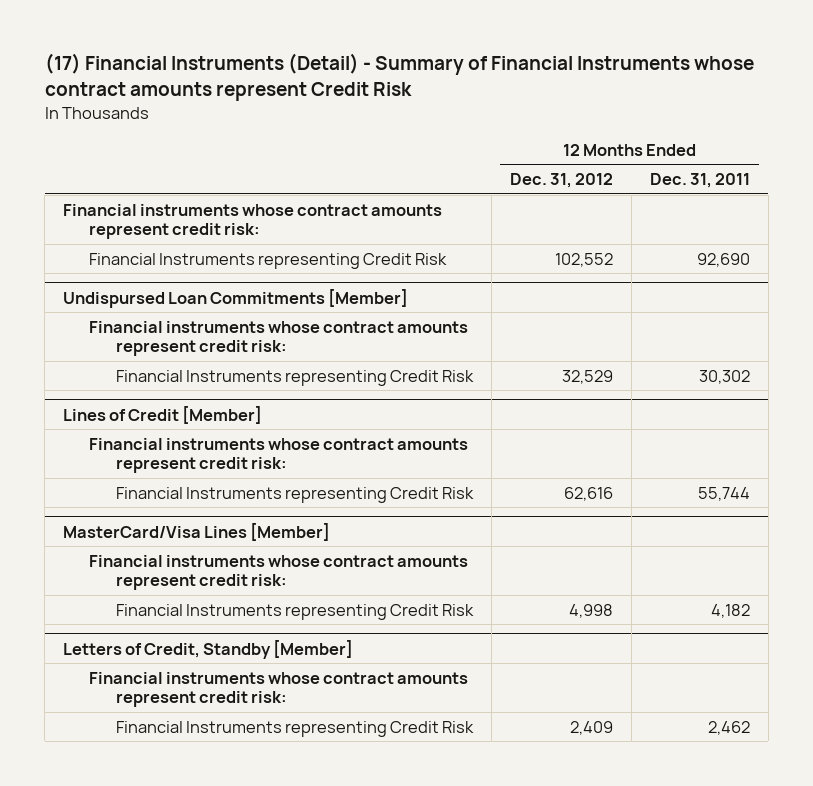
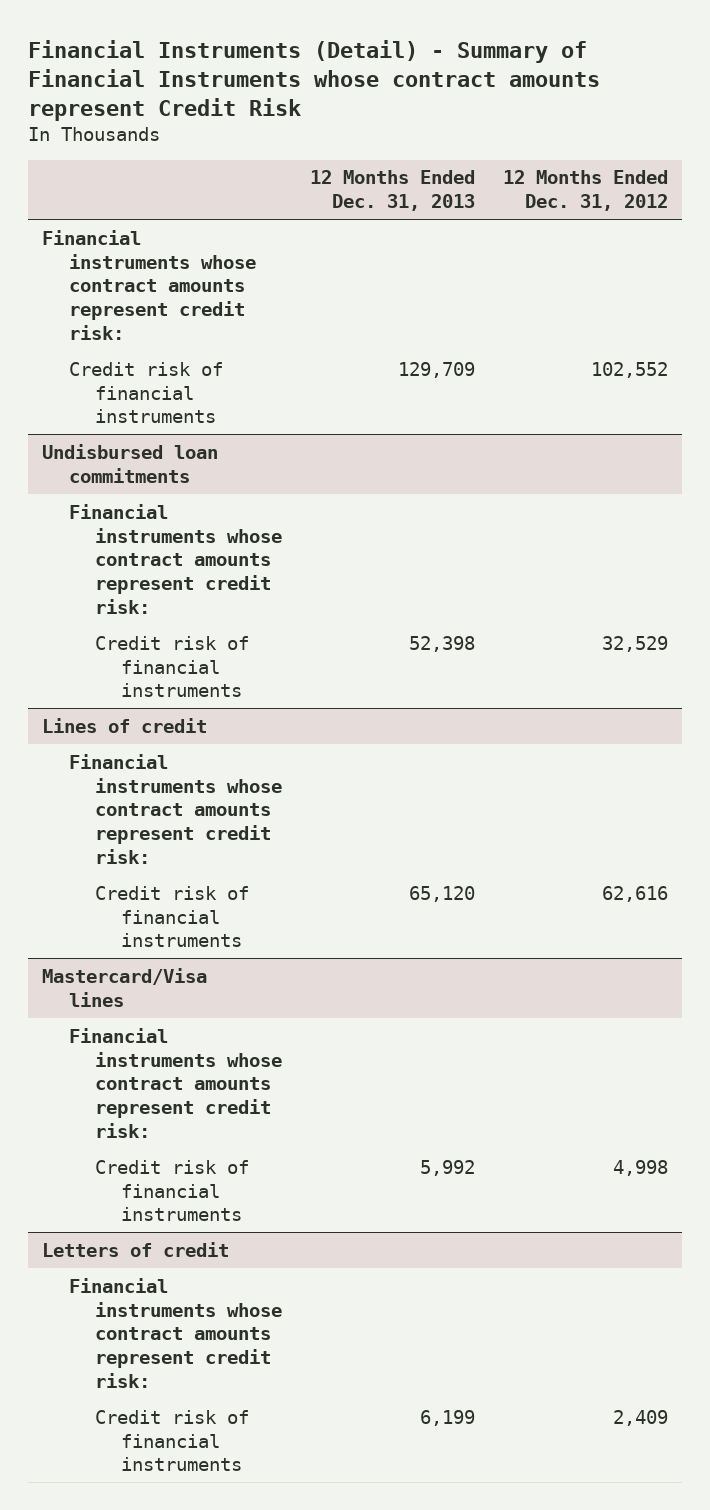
- (17) Financial Instruments (Detail) - Summary of Financial Instruments whose contract amounts represent Credit Risk
+ Financial Instruments (Detail) - Summary of Financial Instruments whose contract amounts represent Credit Risk
- | 12 Months Ended Dec. 31, 2012 | 12 Months Ended Dec. 31, 2011
+ | 12 Months Ended Dec. 31, 2013 | 12 Months Ended Dec. 31, 2012
- Financial Instruments representing Credit Risk | 102,552 | 92,690
- Undispursed Loan Commitments [Member]
+ Credit risk of financial instruments | 129,709 | 102,552
+ Undisbursed loan commitments
- Financial Instruments representing Credit Risk | 32,529 | 30,302
- Lines of Credit [Member]
+ Credit risk of financial instruments | 52,398 | 32,529
+ Lines of credit
- Financial Instruments representing Credit Risk | 62,616 | 55,744
- MasterCard/Visa Lines [Member]
+ Credit risk of financial instruments | 65,120 | 62,616
+ Mastercard/Visa lines
- Financial Instruments representing Credit Risk | 4,998 | 4,182
- Letters of Credit, Standby [Member]
+ Credit risk of financial instruments | 5,992 | 4,998
+ Letters of credit
- Financial Instruments representing Credit Risk | 2,409 | 2,462
+ Credit risk of financial instruments | 6,199 | 2,409

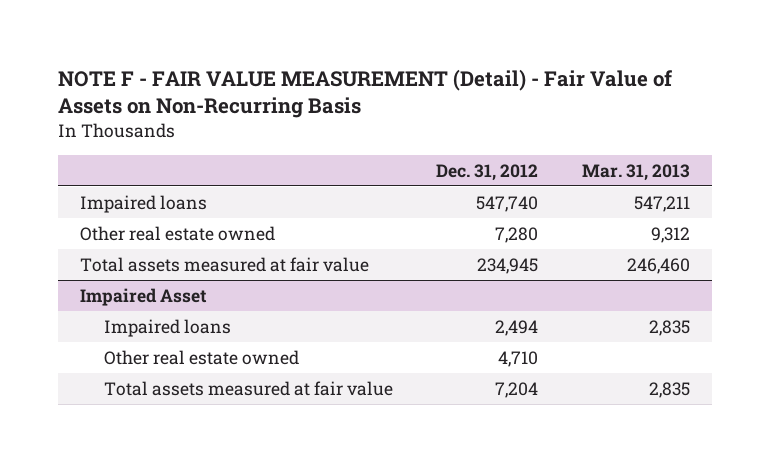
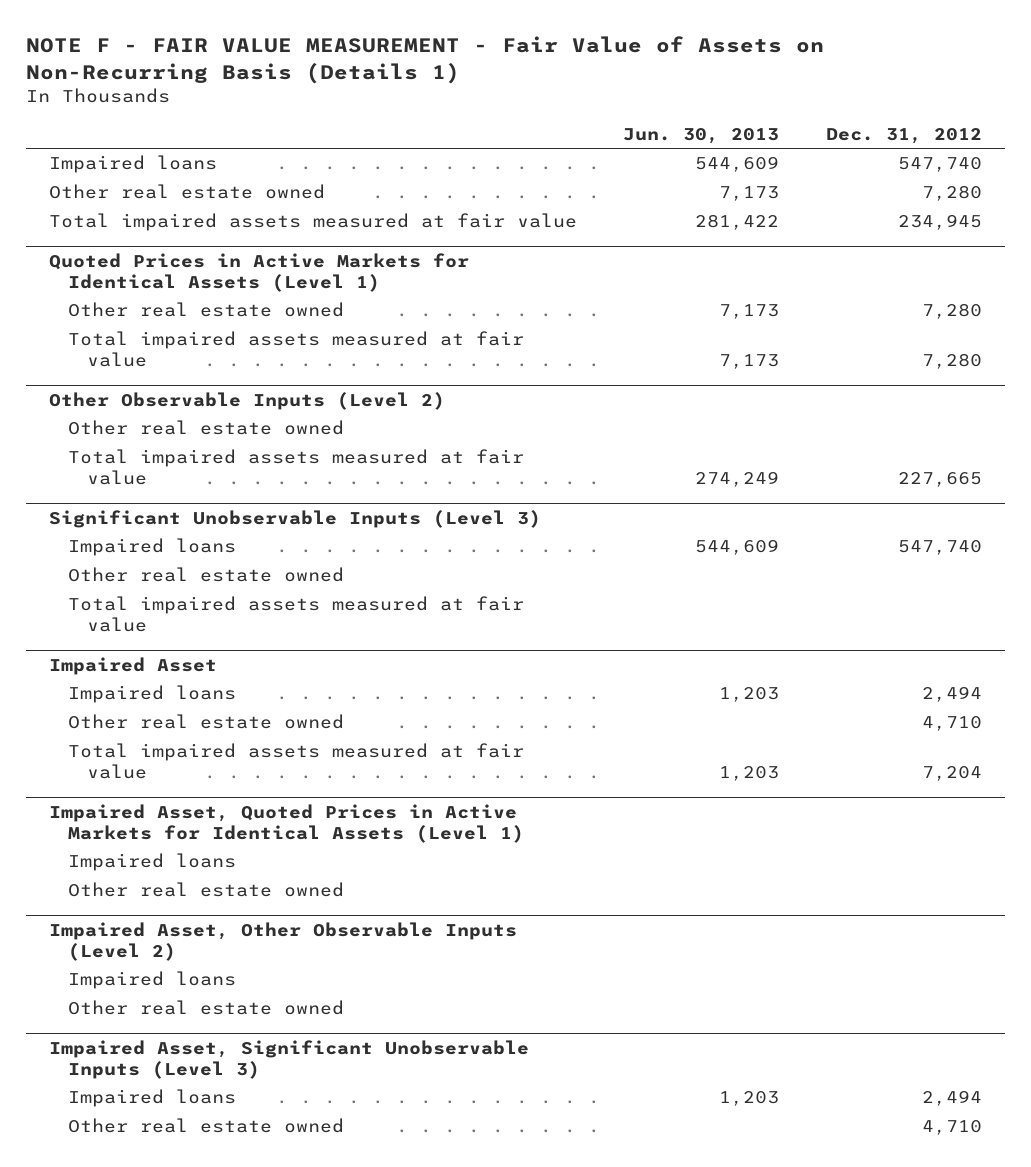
- NOTE F - FAIR VALUE MEASUREMENT (Detail) - Fair Value of Assets on Non-Recurring Basis
+ NOTE F - FAIR VALUE MEASUREMENT - Fair Value of Assets on Non-Recurring Basis (Details 1)
- | Dec. 31, 2012 | Mar. 31, 2013
+ | Jun. 30, 2013 | Dec. 31, 2012
- Total assets measured at fair value | 234,945 | 246,460
+ Total impaired assets measured at fair value | 281,422 | 234,945
+ Quoted Prices in Active Markets for Identical Assets (Level 1)
+ Other real estate owned | 7,173 | 7,280
+ Total impaired assets measured at fair value | 7,173 | 7,280
+ Other Observable Inputs (Level 2)
+ Other real estate owned
+ Total impaired assets measured at fair value | 274,249 | 227,665
+ Significant Unobservable Inputs (Level 3)
+ Impaired loans | 544,609 | 547,740
+ Other real estate owned
+ Total impaired assets measured at fair value
@ Impaired Asset
- Total assets measured at fair value | 7,204 | 2,835
+ Total impaired assets measured at fair value | 1,203 | 7,204
+ Impaired Asset, Quoted Prices in Active Markets for Identical Assets (Level 1)
+ Impaired loans
+ Other real estate owned
+ Impaired Asset, Other Observable Inputs (Level 2)
+ Impaired loans
+ Other real estate owned
+ Impaired Asset, Significant Unobservable Inputs (Level 3)
+ Impaired loans | 1,203 | 2,494
+ Other real estate owned | | 4,710

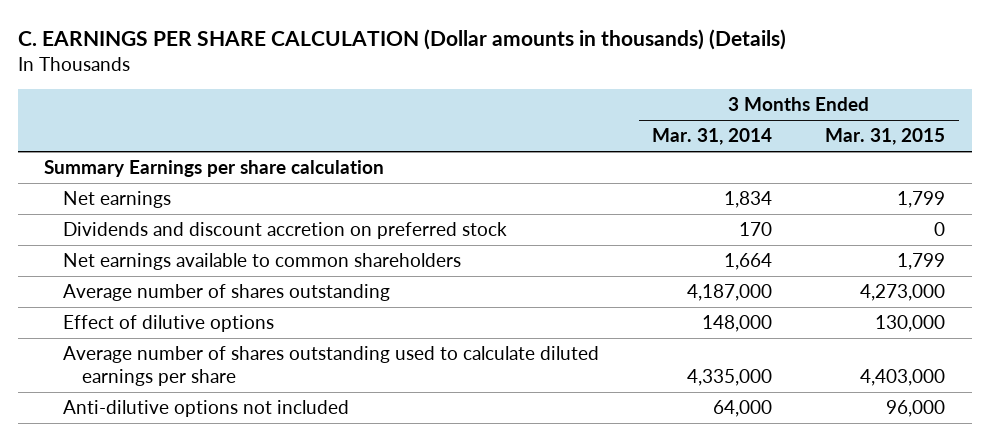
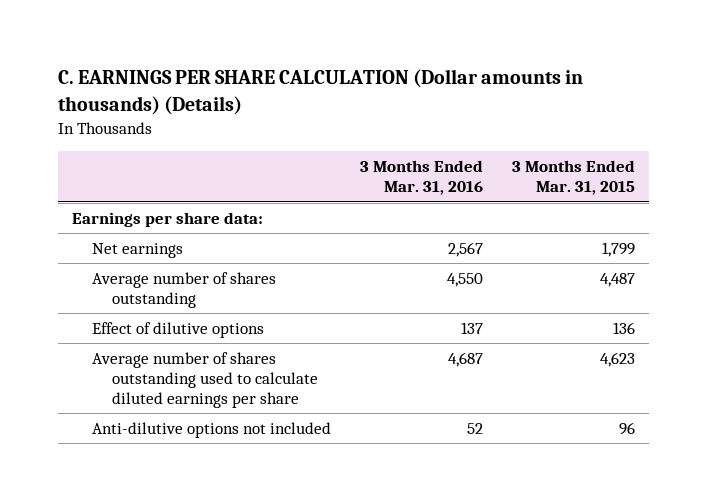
- | 3 Months Ended Mar. 31, 2014 | 3 Months Ended Mar. 31, 2015
+ | 3 Months Ended Mar. 31, 2016 | 3 Months Ended Mar. 31, 2015
- Summary Earnings per share calculation
+ Earnings per share data:
- Dividends and discount accretion on preferred stock | 170 | 0
- Net earnings available to common shareholders | 1,664 | 1,799
- Average number of shares outstanding | 4,187,000 | 4,273,000
- Effect of dilutive options | 148,000 | 130,000
- Average number of shares outstanding used to calculate diluted earnings per share | 4,335,000 | 4,403,000
- Anti-dilutive options not included | 64,000 | 96,000
+ Average number of shares outstanding | 4,550 | 4,487
+ Effect of dilutive options | 137 | 136
+ Average number of shares outstanding used to calculate diluted earnings per share | 4,687 | 4,623
+ Anti-dilutive options not included | 52 | 96

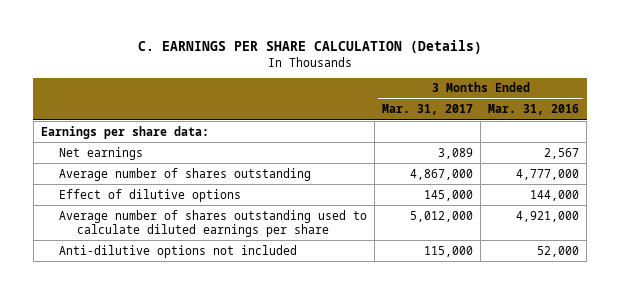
- C. EARNINGS PER SHARE CALCULATION (Dollar amounts in thousands) (Details)
+ C. EARNINGS PER SHARE CALCULATION (Details)
- | 3 Months Ended Mar. 31, 2016 | 3 Months Ended Mar. 31, 2015
+ | 3 Months Ended Mar. 31, 2017 | 3 Months Ended Mar. 31, 2016
- Average number of shares outstanding | 4,550 | 4,487
- Effect of dilutive options | 137 | 136
- Average number of shares outstanding used to calculate diluted earnings per share | 4,687 | 4,623
- Anti-dilutive options not included | 52 | 96
+ Average number of shares outstanding | 4,867,000 | 4,777,000
+ Effect of dilutive options | 145,000 | 144,000
+ Average number of shares outstanding used to calculate diluted earnings per share | 5,012,000 | 4,921,000
+ Anti-dilutive options not included | 115,000 | 52,000

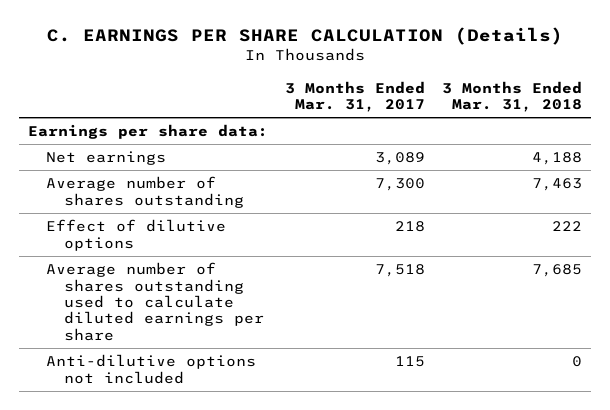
- | 3 Months Ended Mar. 31, 2017 | 3 Months Ended Mar. 31, 2016
+ | 3 Months Ended Mar. 31, 2017 | 3 Months Ended Mar. 31, 2018
- Average number of shares outstanding | 4,867,000 | 4,777,000
- Effect of dilutive options | 145,000 | 144,000
- Average number of shares outstanding used to calculate diluted earnings per share | 5,012,000 | 4,921,000
- Anti-dilutive options not included | 115,000 | 52,000
+ Average number of shares outstanding | 7,300 | 7,463
+ Effect of dilutive options | 218 | 222
+ Average number of shares outstanding used to calculate diluted earnings per share | 7,518 | 7,685
+ Anti-dilutive options not included | 115 | 0

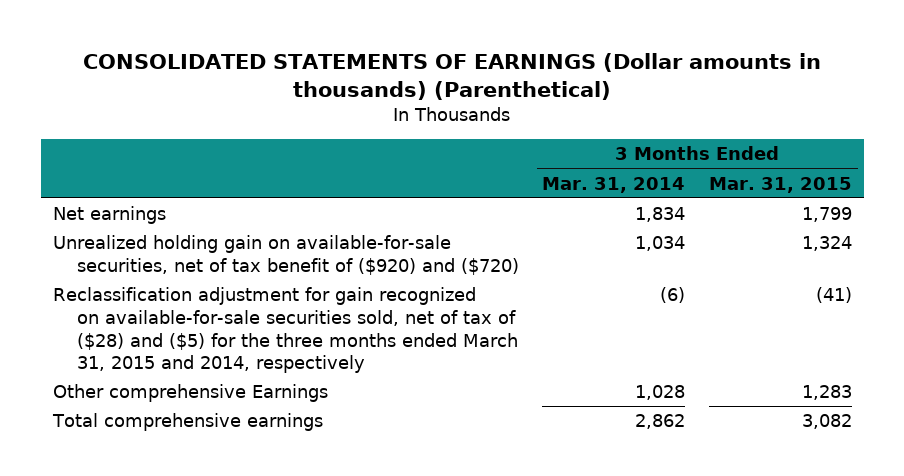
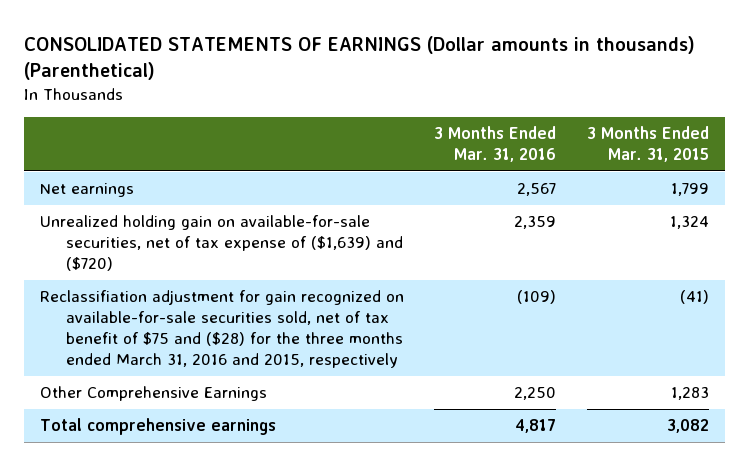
- | 3 Months Ended Mar. 31, 2014 | 3 Months Ended Mar. 31, 2015
+ | 3 Months Ended Mar. 31, 2016 | 3 Months Ended Mar. 31, 2015
- Unrealized holding gain on available-for-sale securities, net of tax benefit of ($920) and ($720) | 1,034 | 1,324
- Reclassification adjustment for gain recognized on available-for-sale securities sold, net of tax of ($28) and ($5) for the three months ended March 31, 2015 and 2014, respectively | (6) | (41)
- Other comprehensive Earnings | 1,028 | 1,283
+ Unrealized holding gain on available-for-sale securities, net of tax expense of ($1,639) and ($720) | 2,359 | 1,324
+ Reclassifiation adjustment for gain recognized on available-for-sale securities sold, net of tax benefit of $75 and ($28) for the three months ended March 31, 2016 and 2015, respectively | (109) | (41)
+ Other Comprehensive Earnings | 2,250 | 1,283

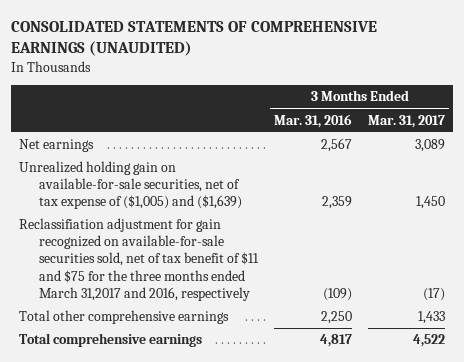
- CONSOLIDATED STATEMENTS OF EARNINGS (Dollar amounts in thousands) (Parenthetical)
+ CONSOLIDATED STATEMENTS OF COMPREHENSIVE EARNINGS (UNAUDITED)
- | 3 Months Ended Mar. 31, 2016 | 3 Months Ended Mar. 31, 2015
+ | 3 Months Ended Mar. 31, 2016 | 3 Months Ended Mar. 31, 2017
- Unrealized holding gain on available-for-sale securities, net of tax expense of ($1,639) and ($720) | 2,359 | 1,324
- Reclassifiation adjustment for gain recognized on available-for-sale securities sold, net of tax benefit of $75 and ($28) for the three months ended March 31, 2016 and 2015, respectively | (109) | (41)
- Other Comprehensive Earnings | 2,250 | 1,283
+ Unrealized holding gain on available-for-sale securities, net of tax expense of ($1,005) and ($1,639) | 2,359 | 1,450
+ Reclassifiation adjustment for gain recognized on available-for-sale securities sold, net of tax benefit of $11 and $75 for the three months ended March 31,2017 and 2016, respectively | (109) | (17)
+ Total other comprehensive earnings | 2,250 | 1,433

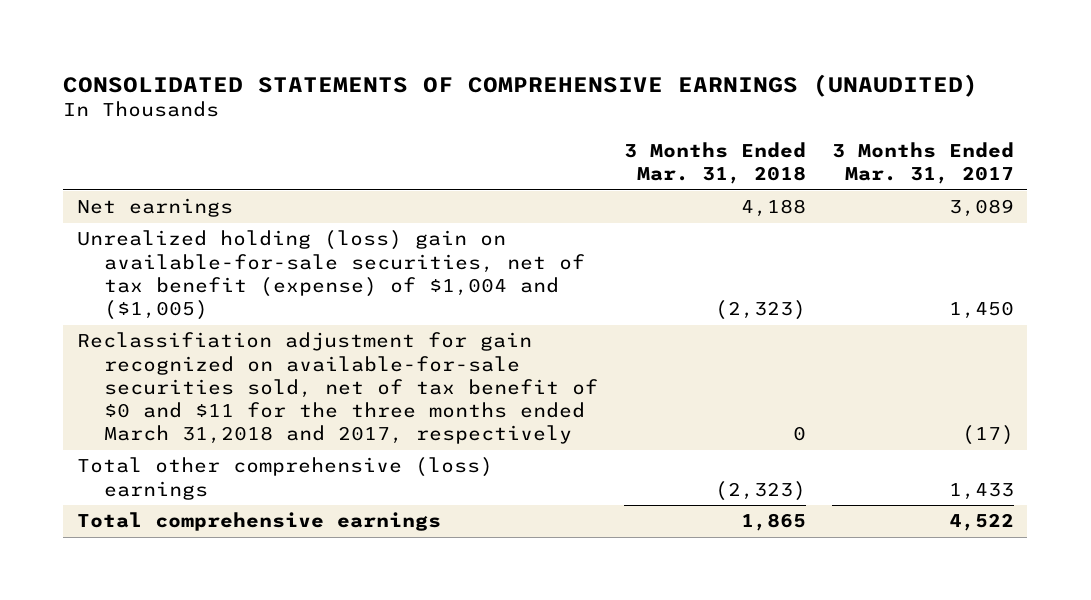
- | 3 Months Ended Mar. 31, 2016 | 3 Months Ended Mar. 31, 2017
+ | 3 Months Ended Mar. 31, 2018 | 3 Months Ended Mar. 31, 2017
- Unrealized holding gain on available-for-sale securities, net of tax expense of ($1,005) and ($1,639) | 2,359 | 1,450
- Reclassifiation adjustment for gain recognized on available-for-sale securities sold, net of tax benefit of $11 and $75 for the three months ended March 31,2017 and 2016, respectively | (109) | (17)
- Total other comprehensive earnings | 2,250 | 1,433
+ Unrealized holding (loss) gain on available-for-sale securities, net of tax benefit (expense) of $1,004 and ($1,005) | (2,323) | 1,450
+ Reclassifiation adjustment for gain recognized on available-for-sale securities sold, net of tax benefit of $0 and $11 for the three months ended March 31,2018 and 2017, respectively | 0 | (17)
+ Total other comprehensive (loss) earnings | (2,323) | 1,433

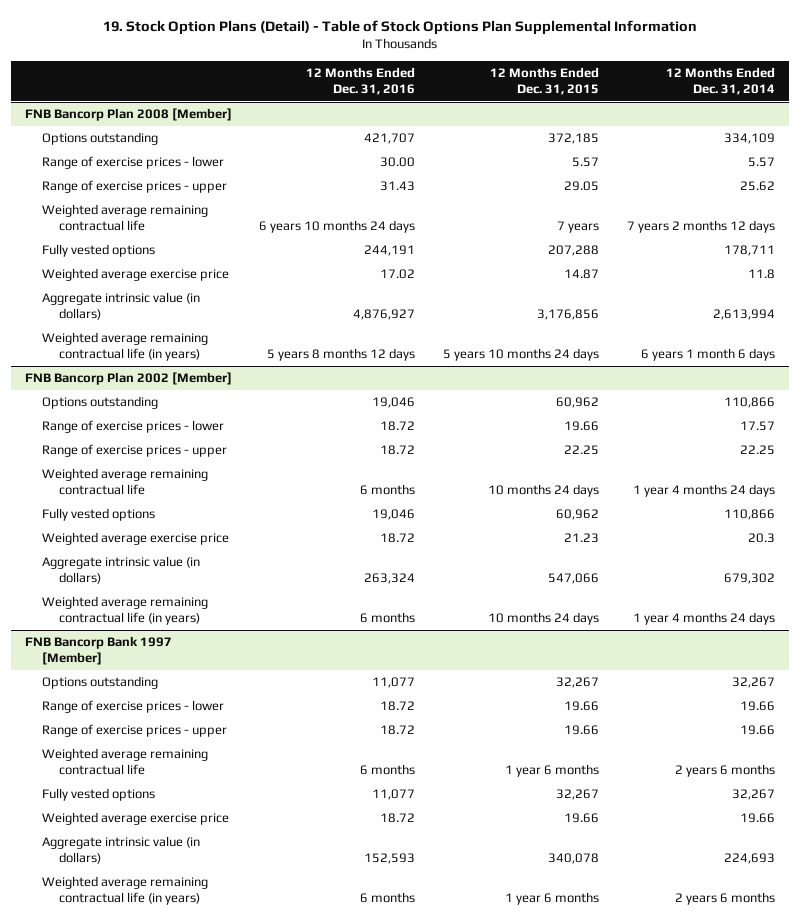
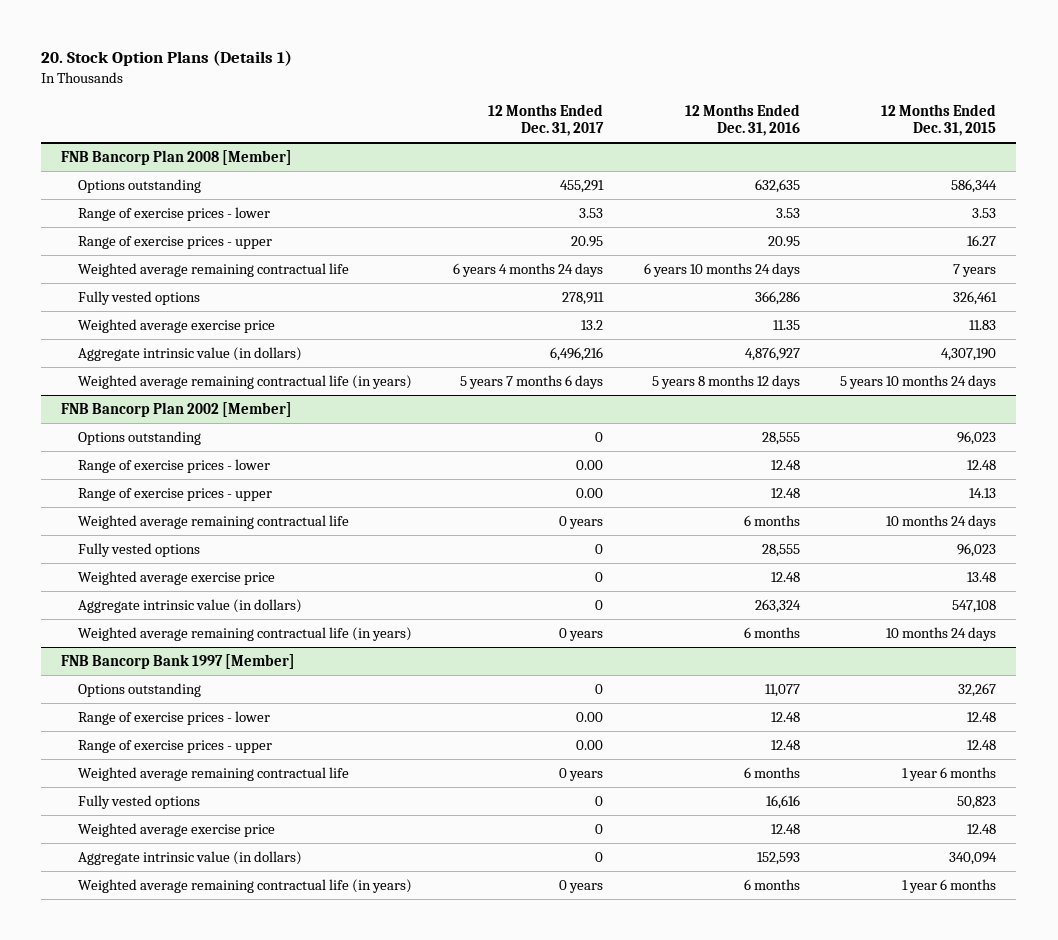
- 19. Stock Option Plans (Detail) - Table of Stock Options Plan Supplemental Information
+ 20. Stock Option Plans (Details 1)
- | 12 Months Ended Dec. 31, 2016 | 12 Months Ended Dec. 31, 2015 | 12 Months Ended Dec. 31, 2014
+ | 12 Months Ended Dec. 31, 2017 | 12 Months Ended Dec. 31, 2016 | 12 Months Ended Dec. 31, 2015
@ FNB Bancorp Plan 2008 [Member]
- Options outstanding | 421,707 | 372,185 | 334,109
- Range of exercise prices - lower | 30.00 | 5.57 | 5.57
- Range of exercise prices - upper | 31.43 | 29.05 | 25.62
+ Options outstanding | 455,291 | 632,635 | 586,344
+ Range of exercise prices - lower | 3.53 | 3.53 | 3.53
+ Range of exercise prices - upper | 20.95 | 20.95 | 16.27
- Fully vested options | 244,191 | 207,288 | 178,711
- Weighted average exercise price | 17.02 | 14.87 | 11.8
- Aggregate intrinsic value (in dollars) | 4,876,927 | 3,176,856 | 2,613,994
+ Fully vested options | 278,911 | 366,286 | 326,461
+ Weighted average exercise price | 13.2 | 11.35 | 11.83
+ Aggregate intrinsic value (in dollars) | 6,496,216 | 4,876,927 | 4,307,190
@ FNB Bancorp Plan 2002 [Member]
- Options outstanding | 19,046 | 60,962 | 110,866
- Range of exercise prices - lower | 18.72 | 19.66 | 17.57
- Range of exercise prices - upper | 18.72 | 22.25 | 22.25
+ Options outstanding | 0 | 28,555 | 96,023
+ Range of exercise prices - lower | 0.00 | 12.48 | 12.48
+ Range of exercise prices - upper | 0.00 | 12.48 | 14.13
- Fully vested options | 19,046 | 60,962 | 110,866
- Weighted average exercise price | 18.72 | 21.23 | 20.3
- Aggregate intrinsic value (in dollars) | 263,324 | 547,066 | 679,302
+ Fully vested options | 0 | 28,555 | 96,023
+ Weighted average exercise price | 0 | 12.48 | 13.48
+ Aggregate intrinsic value (in dollars) | 0 | 263,324 | 547,108
@ FNB Bancorp Bank 1997 [Member]
- Range of exercise prices - lower | 18.72 | 19.66 | 19.66
- Range of exercise prices - upper | 18.72 | 19.66 | 19.66
+ Range of exercise prices - lower | 0.00 | 12.48 | 12.48
+ Range of exercise prices - upper | 0.00 | 12.48 | 12.48
- Fully vested options | 11,077 | 32,267 | 32,267
- Weighted average exercise price | 18.72 | 19.66 | 19.66
- Aggregate intrinsic value (in dollars) | 152,593 | 340,078 | 224,693
+ Fully vested options | 0 | 16,616 | 50,823
+ Weighted average exercise price | 0 | 12.48 | 12.48
+ Aggregate intrinsic value (in dollars) | 0 | 152,593 | 340,094

